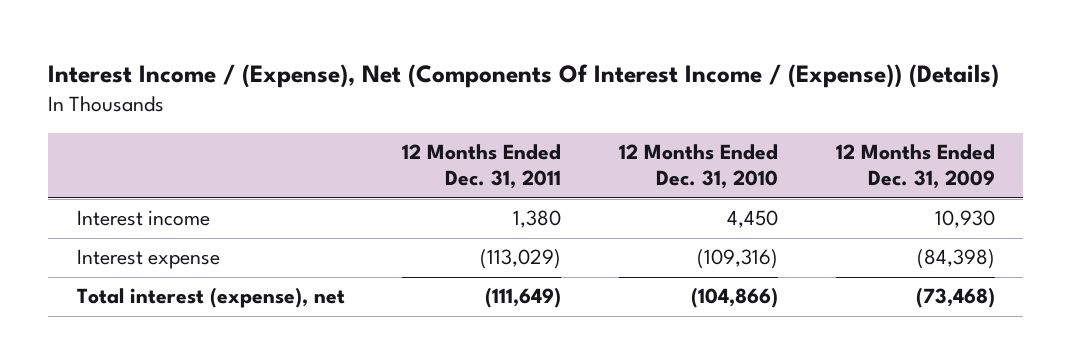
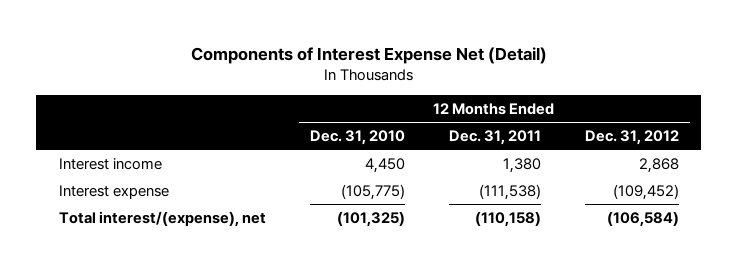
- Interest Income / (Expense), Net (Components Of Interest Income / (Expense)) (Details)
+ Components of Interest Expense Net (Detail)
- | 12 Months Ended Dec. 31, 2011 | 12 Months Ended Dec. 31, 2010 | 12 Months Ended Dec. 31, 2009
+ | 12 Months Ended Dec. 31, 2010 | 12 Months Ended Dec. 31, 2011 | 12 Months Ended Dec. 31, 2012
- Interest expense | (113,029) | (109,316) | (84,398)
- Total interest (expense), net | (111,649) | (104,866) | (73,468)
+ Interest expense | (105,775) | (111,538) | (109,452)
+ Total interest/(expense), net | (101,325) | (110,158) | (106,584)

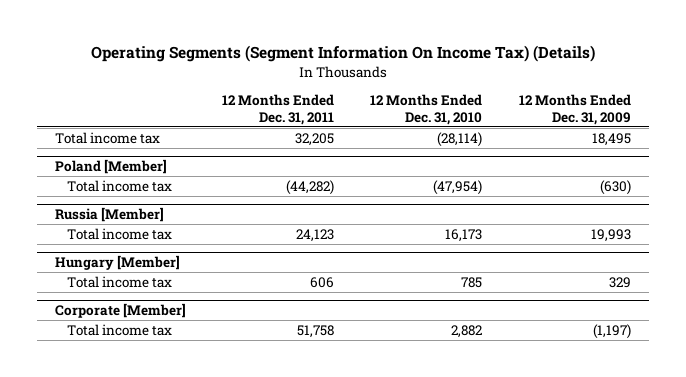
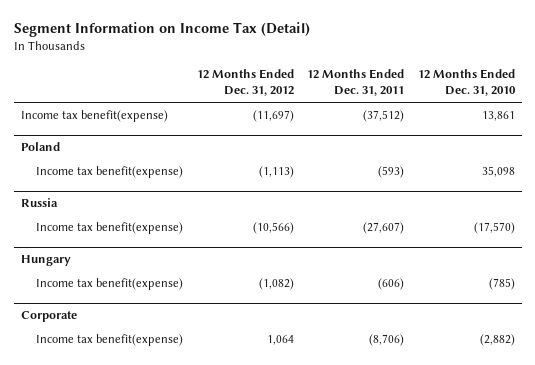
- Operating Segments (Segment Information On Income Tax) (Details)
+ Segment Information on Income Tax (Detail)
- | 12 Months Ended Dec. 31, 2011 | 12 Months Ended Dec. 31, 2010 | 12 Months Ended Dec. 31, 2009
+ | 12 Months Ended Dec. 31, 2012 | 12 Months Ended Dec. 31, 2011 | 12 Months Ended Dec. 31, 2010
- Total income tax | 32,205 | (28,114) | 18,495
- Poland [Member]
- Total income tax | (44,282) | (47,954) | (630)
- Russia [Member]
- Total income tax | 24,123 | 16,173 | 19,993
- Hungary [Member]
- Total income tax | 606 | 785 | 329
- Corporate [Member]
- Total income tax | 51,758 | 2,882 | (1,197)
+ Income tax benefit(expense) | (11,697) | (37,512) | 13,861
+ Poland
+ Income tax benefit(expense) | (1,113) | (593) | 35,098
+ Russia
+ Income tax benefit(expense) | (10,566) | (27,607) | (17,570)
+ Hungary
+ Income tax benefit(expense) | (1,082) | (606) | (785)
+ Corporate
+ Income tax benefit(expense) | 1,064 | (8,706) | (2,882)

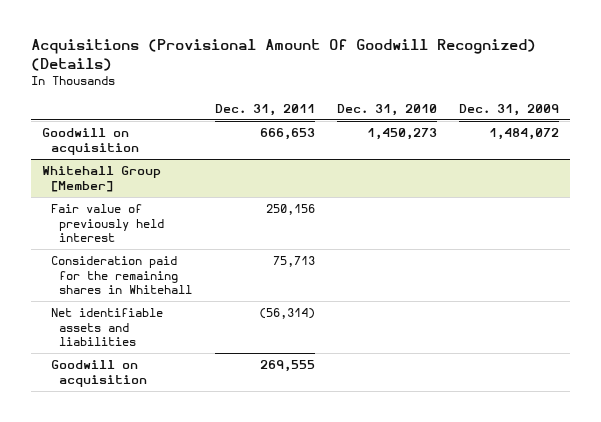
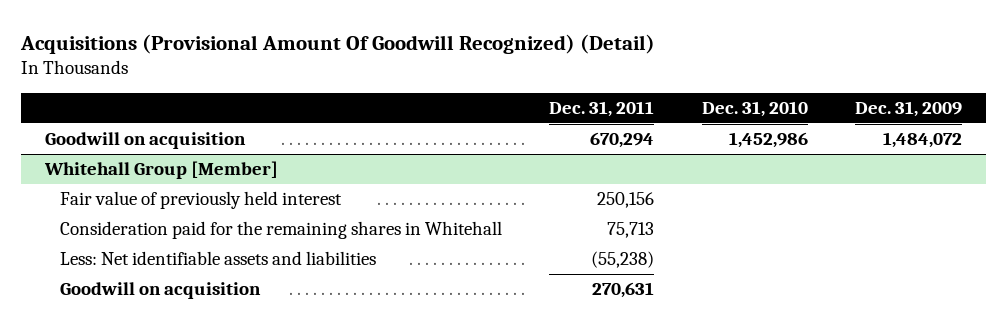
- Acquisitions (Provisional Amount Of Goodwill Recognized) (Details)
+ Acquisitions (Provisional Amount Of Goodwill Recognized) (Detail)
- Goodwill on acquisition | 666,653 | 1,450,273 | 1,484,072
+ Goodwill on acquisition | 670,294 | 1,452,986 | 1,484,072
@ Whitehall Group [Member]
- Net identifiable assets and liabilities | (56,314) | |
- Goodwill on acquisition | 269,555 | |
+ Less: Net identifiable assets and liabilities | (55,238) | |
+ Goodwill on acquisition | 270,631 | |

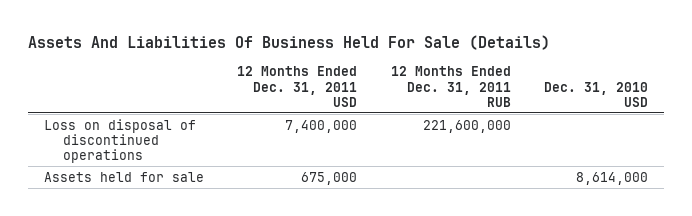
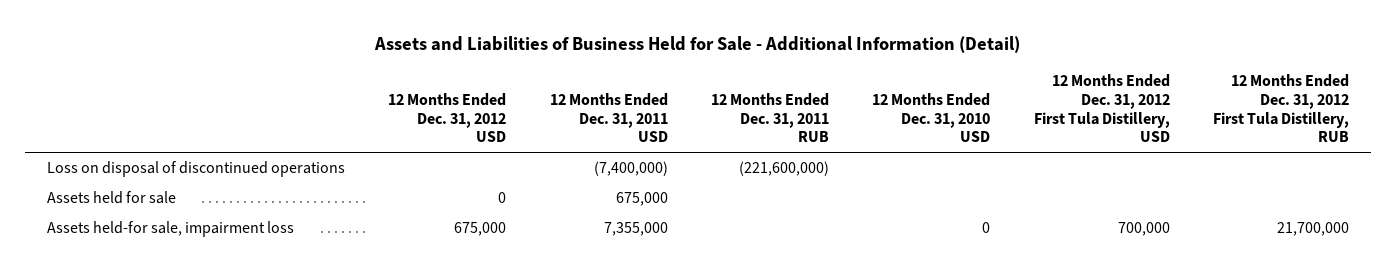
- Assets And Liabilities Of Business Held For Sale (Details)
+ Assets and Liabilities of Business Held for Sale - Additional Information (Detail)
- | 12 Months Ended Dec. 31, 2011 USD | 12 Months Ended Dec. 31, 2011 RUB | Dec. 31, 2010 USD
+ | 12 Months Ended Dec. 31, 2012 USD | 12 Months Ended Dec. 31, 2011 USD | 12 Months Ended Dec. 31, 2011 RUB | 12 Months Ended Dec. 31, 2010 USD | 12 Months Ended Dec. 31, 2012 First Tula Distillery, USD | 12 Months Ended Dec. 31, 2012 First Tula Distillery, RUB
- Loss on disposal of discontinued operations | 7,400,000 | 221,600,000 |
+ Loss on disposal of discontinued operations | | (7,400,000) | (221,600,000) | | |
+ Assets held-for sale, impairment loss | 675,000 | 7,355,000 | | 0 | 700,000 | 21,700,000

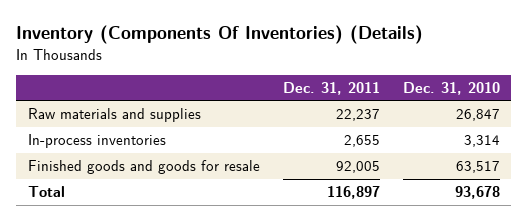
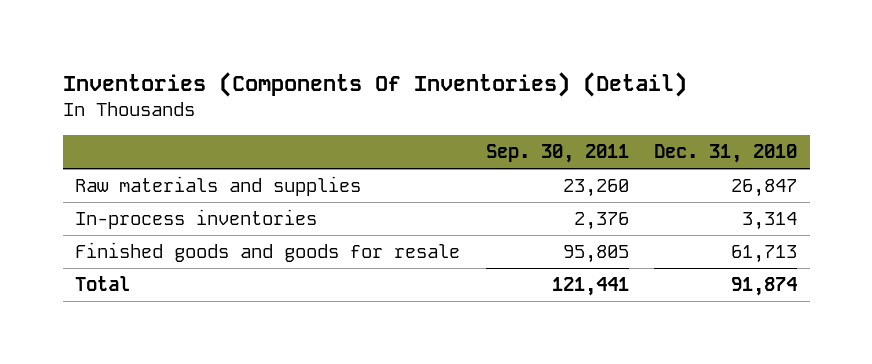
- Inventory (Components Of Inventories) (Details)
+ Inventories (Components Of Inventories) (Detail)
- | Dec. 31, 2011 | Dec. 31, 2010
+ | Sep. 30, 2011 | Dec. 31, 2010
- Finished goods and goods for resale | 92,005 | 63,517
- Total | 116,897 | 93,678
+ Finished goods and goods for resale | 95,805 | 61,713
+ Total | 121,441 | 91,874

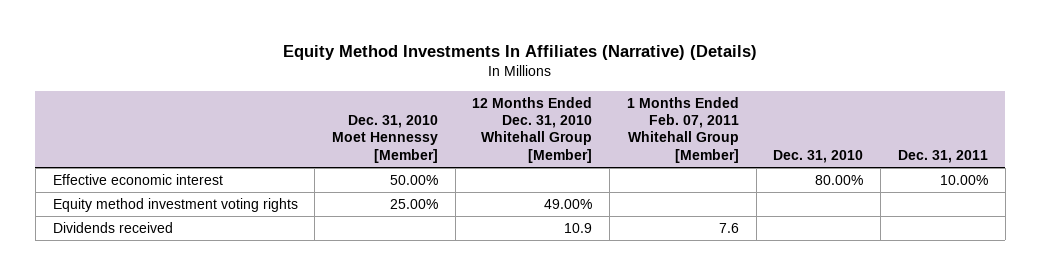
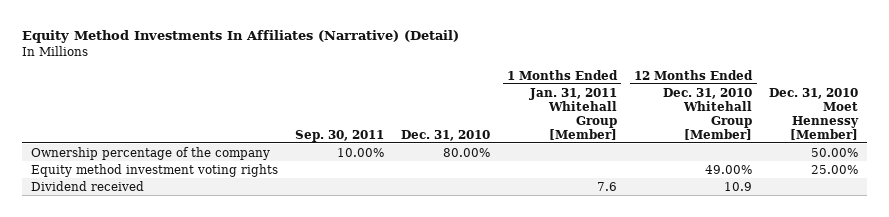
- Equity Method Investments In Affiliates (Narrative) (Details)
+ Equity Method Investments In Affiliates (Narrative) (Detail)
- | Dec. 31, 2010 Moet Hennessy [Member] | 12 Months Ended Dec. 31, 2010 Whitehall Group [Member] | 1 Months Ended Feb. 07, 2011 Whitehall Group [Member] | Dec. 31, 2010 | Dec. 31, 2011
+ | Sep. 30, 2011 | Dec. 31, 2010 | 1 Months Ended Jan. 31, 2011 Whitehall Group [Member] | 12 Months Ended Dec. 31, 2010 Whitehall Group [Member] | Dec. 31, 2010 Moet Hennessy [Member]
- Effective economic interest | 50.00% | | | 80.00% | 10.00%
+ Ownership percentage of the company | 10.00% | 80.00% | | | 50.00%
- Dividends received | | 10.9 | 7.6 | |
+ Dividend received | | | 7.6 | 10.9 |

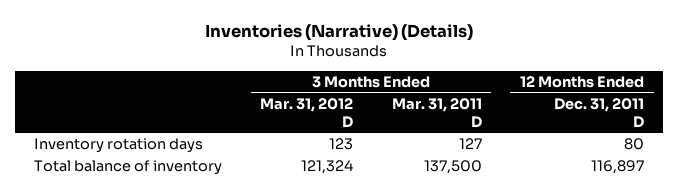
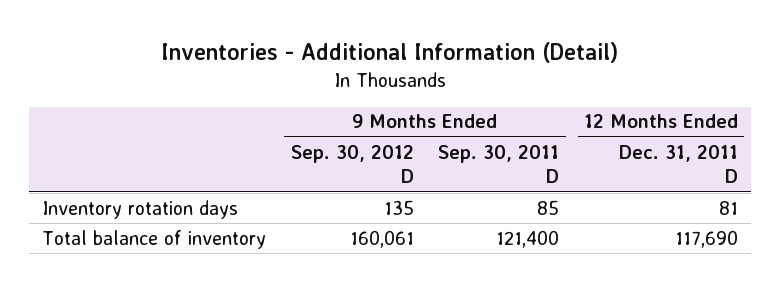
- Inventories (Narrative) (Details)
+ Inventories - Additional Information (Detail)
- | 3 Months Ended Mar. 31, 2012 D | 3 Months Ended Mar. 31, 2011 D | 12 Months Ended Dec. 31, 2011 D
+ | 9 Months Ended Sep. 30, 2012 D | 9 Months Ended Sep. 30, 2011 D | 12 Months Ended Dec. 31, 2011 D
- Inventory rotation days | 123 | 127 | 80
- Total balance of inventory | 121,324 | 137,500 | 116,897
+ Inventory rotation days | 135 | 85 | 81
+ Total balance of inventory | 160,061 | 121,400 | 117,690

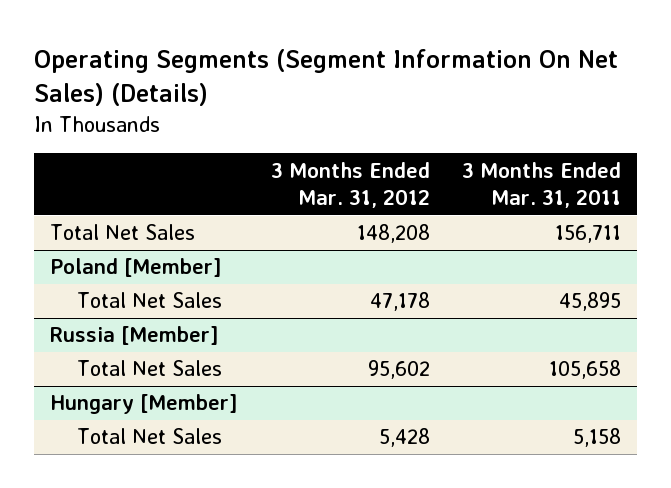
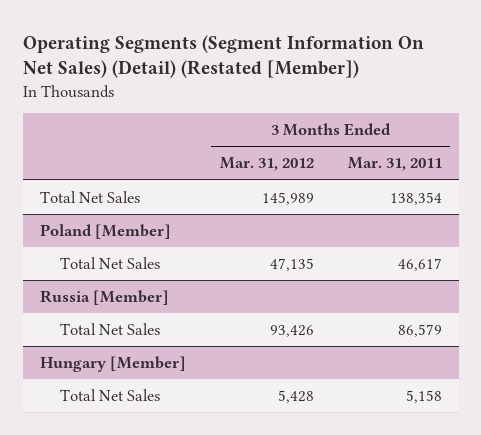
- Operating Segments (Segment Information On Net Sales) (Details)
+ Operating Segments (Segment Information On Net Sales) (Detail) (Restated [Member])
- Total Net Sales | 148,208 | 156,711
+ Total Net Sales | 145,989 | 138,354
@ Poland [Member]
- Total Net Sales | 47,178 | 45,895
+ Total Net Sales | 47,135 | 46,617
@ Russia [Member]
- Total Net Sales | 95,602 | 105,658
+ Total Net Sales | 93,426 | 86,579

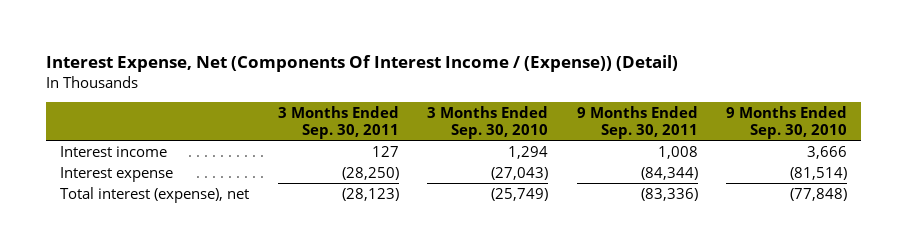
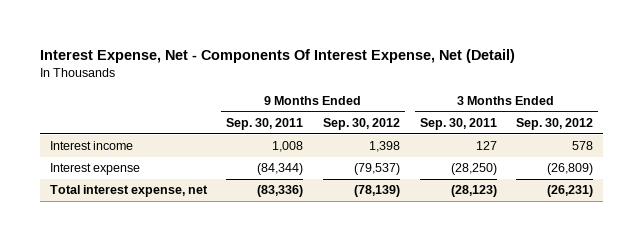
- Interest Expense, Net (Components Of Interest Income / (Expense)) (Detail)
+ Interest Expense, Net - Components Of Interest Expense, Net (Detail)
- | 3 Months Ended Sep. 30, 2011 | 3 Months Ended Sep. 30, 2010 | 9 Months Ended Sep. 30, 2011 | 9 Months Ended Sep. 30, 2010
+ | 9 Months Ended Sep. 30, 2011 | 9 Months Ended Sep. 30, 2012 | 3 Months Ended Sep. 30, 2011 | 3 Months Ended Sep. 30, 2012
- Total interest (expense), net | (28,123) | (25,749) | (83,336) | (77,848)
+ Total interest expense, net | (83,336) | (78,139) | (28,123) | (26,231)

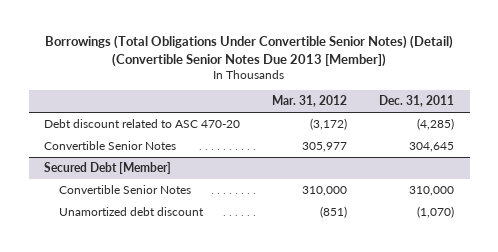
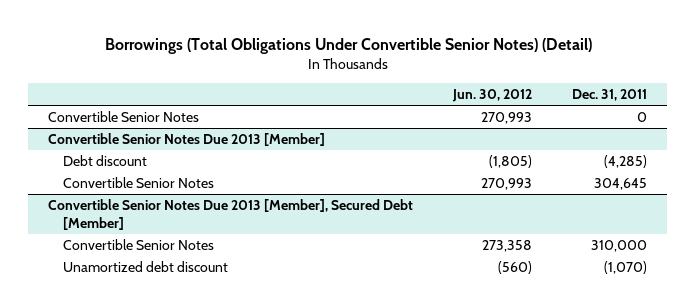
- Borrowings (Total Obligations Under Convertible Senior Notes) (Detail) (Convertible Senior Notes Due 2013 [Member])
+ Borrowings (Total Obligations Under Convertible Senior Notes) (Detail)
- | Mar. 31, 2012 | Dec. 31, 2011
+ | Jun. 30, 2012 | Dec. 31, 2011
- Debt discount related to ASC 470-20 | (3,172) | (4,285)
+ Convertible Senior Notes | 270,993 | 0
+ Convertible Senior Notes Due 2013 [Member]
+ Debt discount | (1,805) | (4,285)
- Secured Debt [Member]
+ Convertible Senior Notes Due 2013 [Member], Secured Debt [Member]

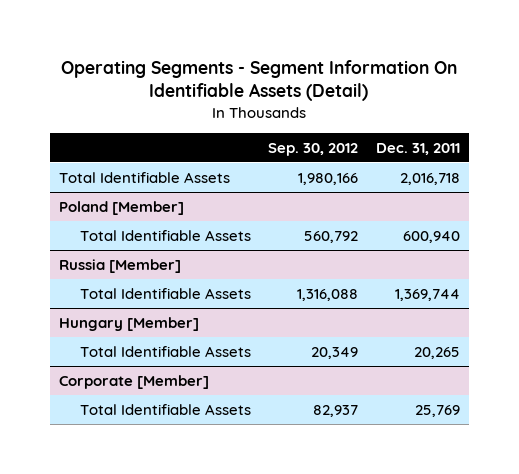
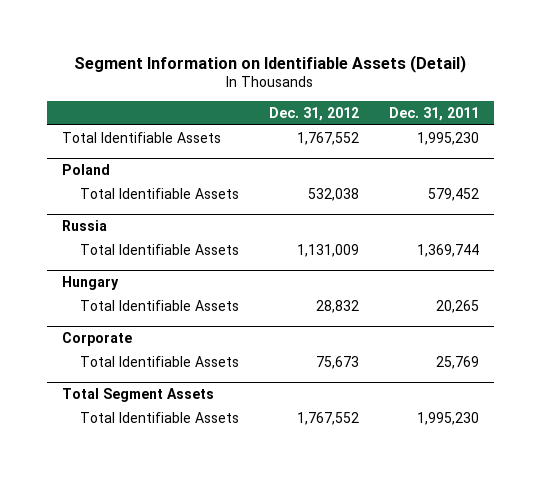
- Operating Segments - Segment Information On Identifiable Assets (Detail)
+ Segment Information on Identifiable Assets (Detail)
- | Sep. 30, 2012 | Dec. 31, 2011
+ | Dec. 31, 2012 | Dec. 31, 2011
- Total Identifiable Assets | 1,980,166 | 2,016,718
- Poland [Member]
- Total Identifiable Assets | 560,792 | 600,940
- Russia [Member]
+ Total Identifiable Assets | 1,767,552 | 1,995,230
+ Poland
+ Total Identifiable Assets | 532,038 | 579,452
+ Russia
- Hungary [Member]
+ Hungary
- Corporate [Member]
+ Corporate
+ Total Segment Assets
+ Total Identifiable Assets | 1,767,552 | 1,995,230

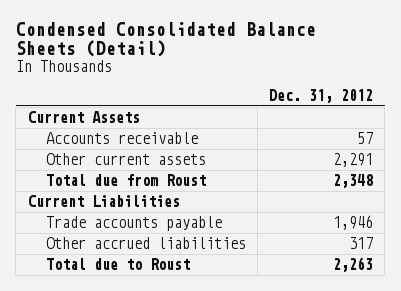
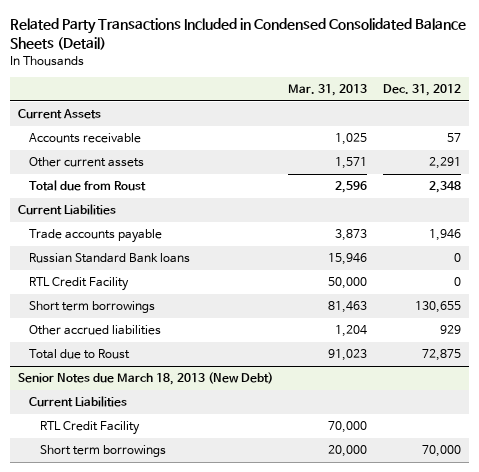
- Condensed Consolidated Balance Sheets (Detail)
+ Related Party Transactions Included in Condensed Consolidated Balance Sheets (Detail)
- | Dec. 31, 2012
+ | Mar. 31, 2013 | Dec. 31, 2012
- Other accrued liabilities | 317
- Total due to Roust | 2,263
+ Russian Standard Bank loans | 15,946 | 0
+ RTL Credit Facility | 50,000 | 0
+ Short term borrowings | 81,463 | 130,655
+ Other accrued liabilities | 1,204 | 929
+ Total due to Roust | 91,023 | 72,875
+ Senior Notes due March 18, 2013 (New Debt)
+ Current Liabilities
+ RTL Credit Facility | 70,000 |
+ Short term borrowings | 20,000 | 70,000

